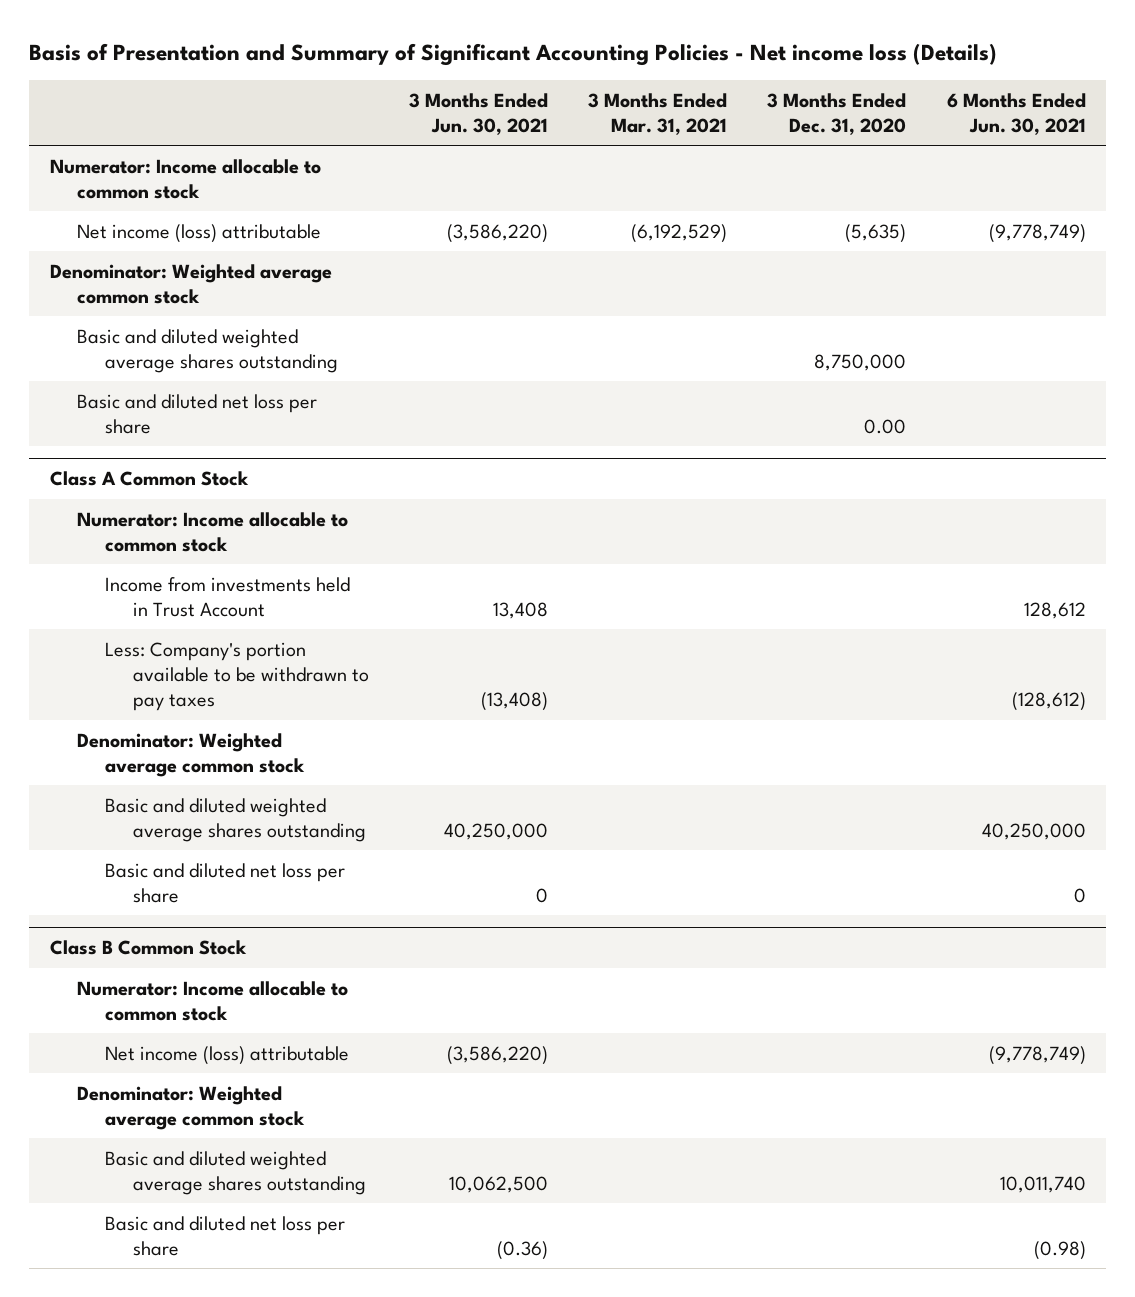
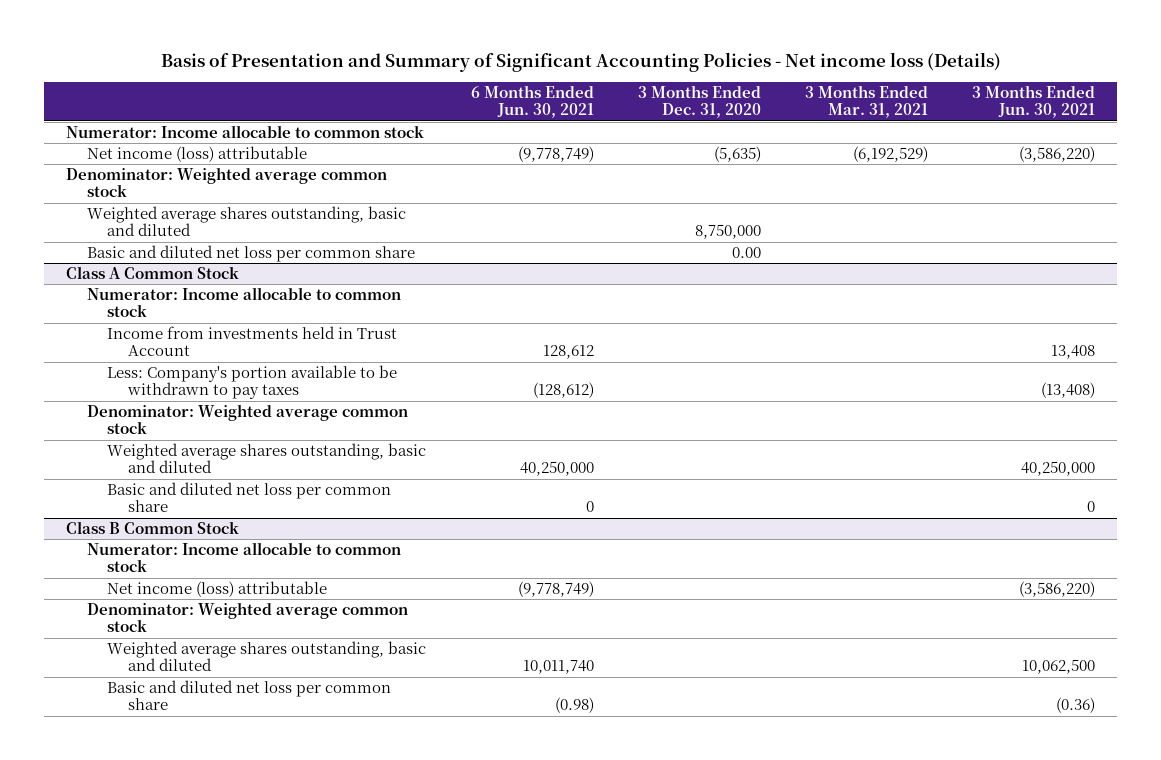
- | 3 Months Ended Jun. 30, 2021 | 3 Months Ended Mar. 31, 2021 | 3 Months Ended Dec. 31, 2020 | 6 Months Ended Jun. 30, 2021
+ | 6 Months Ended Jun. 30, 2021 | 3 Months Ended Dec. 31, 2020 | 3 Months Ended Mar. 31, 2021 | 3 Months Ended Jun. 30, 2021
- Basic and diluted weighted average shares outstanding | | | 8,750,000 |
- Basic and diluted net loss per share | | | 0.00 |
+ Weighted average shares outstanding, basic and diluted | | 8,750,000 | |
+ Basic and diluted net loss per common share | | 0.00 | |
@ Class A Common Stock
- Basic and diluted weighted average shares outstanding | 40,250,000 | | | 40,250,000
- Basic and diluted net loss per share | 0 | | | 0
+ Weighted average shares outstanding, basic and diluted | 40,250,000 | | | 40,250,000
+ Basic and diluted net loss per common share | 0 | | | 0
@ Class B Common Stock
- Basic and diluted weighted average shares outstanding | 10,062,500 | | | 10,011,740
- Basic and diluted net loss per share | (0.36) | | | (0.98)
+ Weighted average shares outstanding, basic and diluted | 10,011,740 | | | 10,062,500
+ Basic and diluted net loss per common share | (0.98) | | | (0.36)

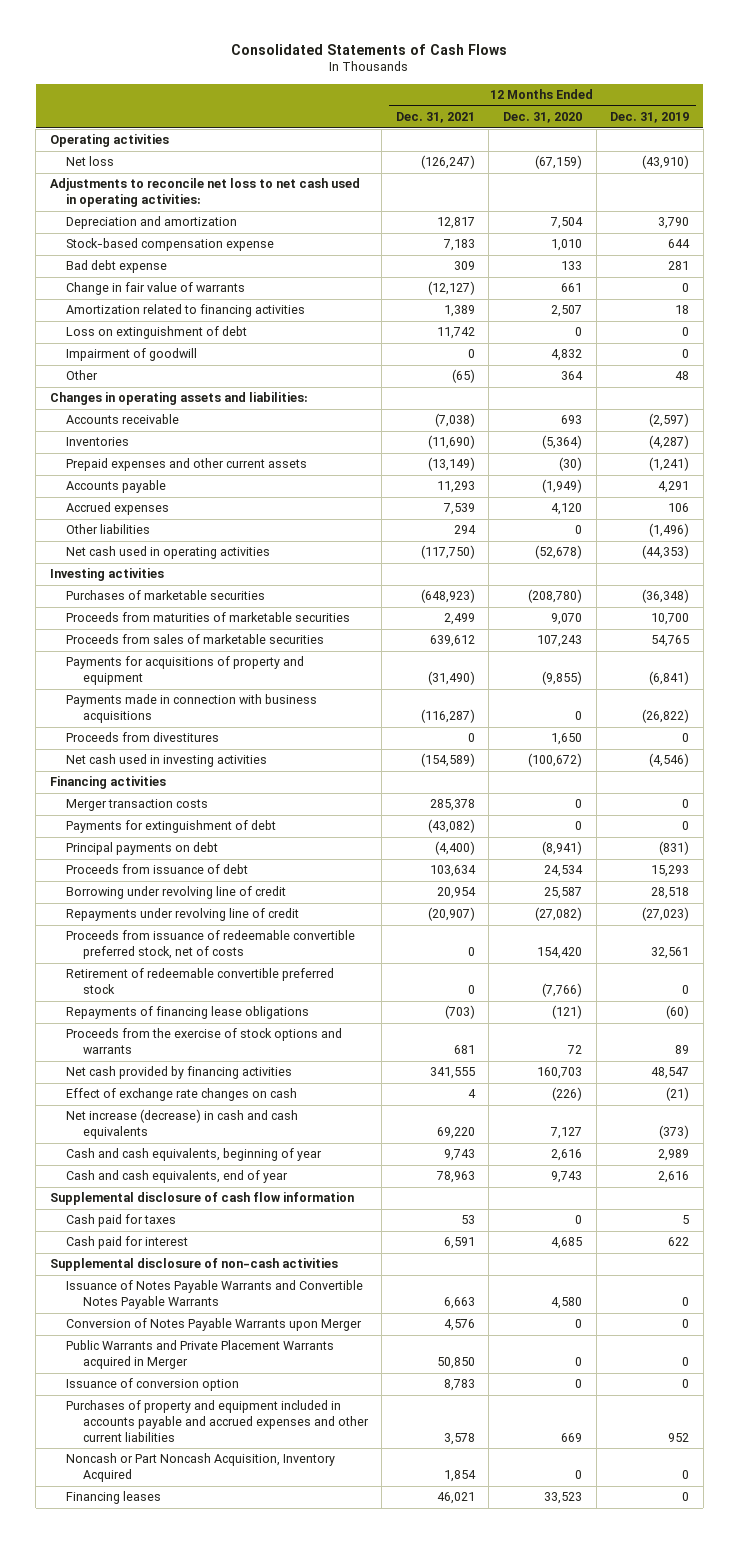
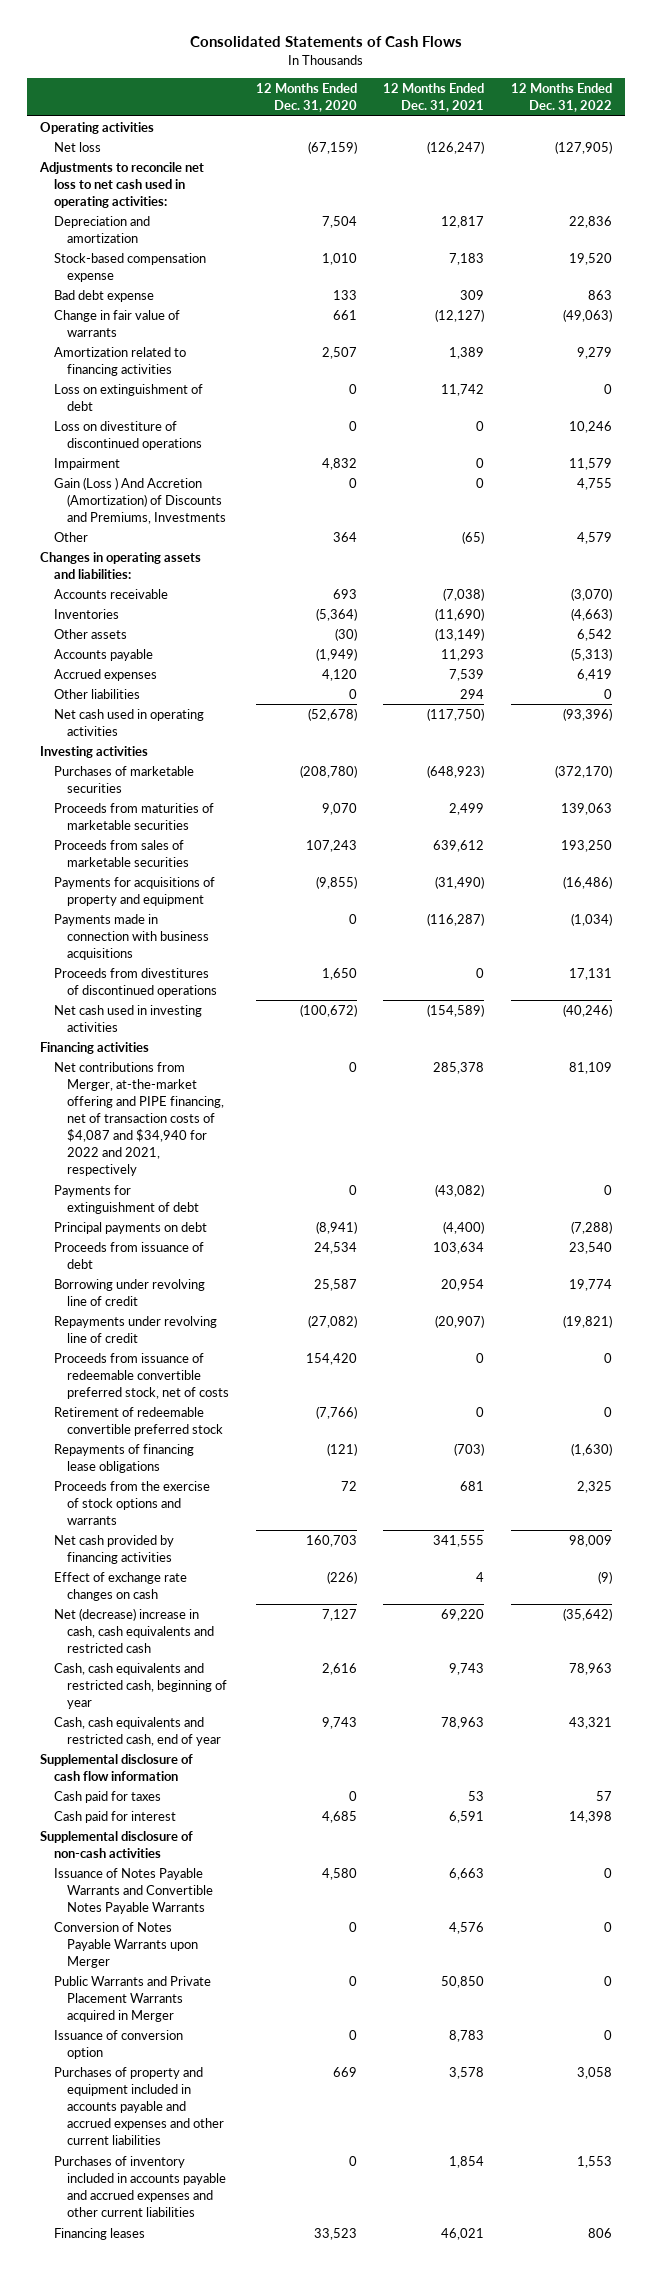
- | 12 Months Ended Dec. 31, 2021 | 12 Months Ended Dec. 31, 2020 | 12 Months Ended Dec. 31, 2019
+ | 12 Months Ended Dec. 31, 2020 | 12 Months Ended Dec. 31, 2021 | 12 Months Ended Dec. 31, 2022
- Impairment of goodwill | 0 | 4,832 | 0
+ Loss on divestiture of discontinued operations | 0 | 0 | 10,246
+ Impairment | 4,832 | 0 | 11,579
+ Gain (Loss ) And Accretion (Amortization) of Discounts and Premiums, Investments | 0 | 0 | 4,755
- Prepaid expenses and other current assets | (13,149) | (30) | (1,241)
+ Other assets | (30) | (13,149) | 6,542
- Proceeds from divestitures | 0 | 1,650 | 0
+ Proceeds from divestitures of discontinued operations | 1,650 | 0 | 17,131
- Merger transaction costs | 285,378 | 0 | 0
+ Net contributions from Merger, at-the-market offering and PIPE financing, net of transaction costs of $4,087 and $34,940 for 2022 and 2021, respectively | 0 | 285,378 | 81,109
- Net increase (decrease) in cash and cash equivalents | 69,220 | 7,127 | (373)
- Cash and cash equivalents, beginning of year | 9,743 | 2,616 | 2,989
- Cash and cash equivalents, end of year | 78,963 | 9,743 | 2,616
+ Net (decrease) increase in cash, cash equivalents and restricted cash | 7,127 | 69,220 | (35,642)
+ Cash, cash equivalents and restricted cash, beginning of year | 2,616 | 9,743 | 78,963
+ Cash, cash equivalents and restricted cash, end of year | 9,743 | 78,963 | 43,321
- Noncash or Part Noncash Acquisition, Inventory Acquired | 1,854 | 0 | 0
+ Purchases of inventory included in accounts payable and accrued expenses and other current liabilities | 0 | 1,854 | 1,553

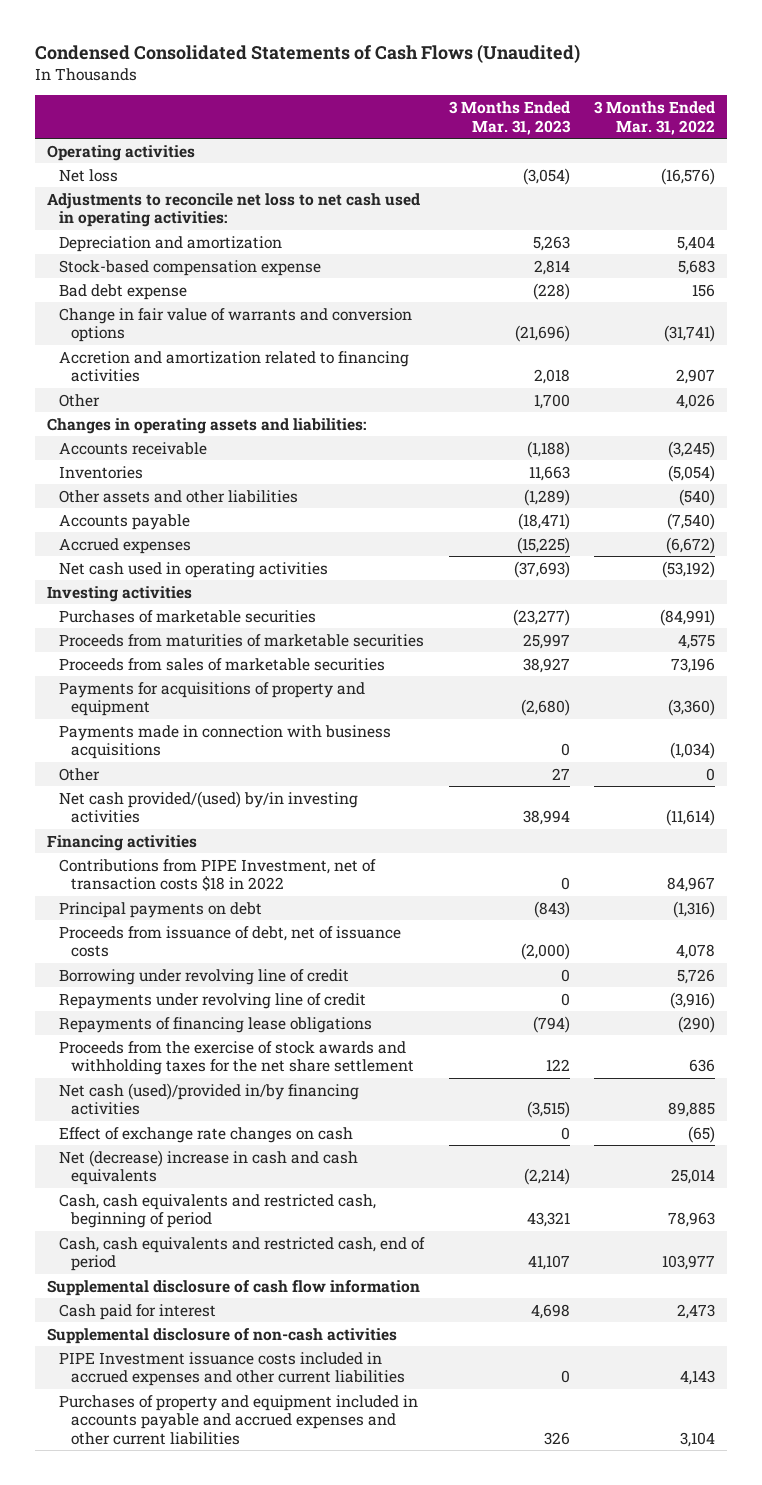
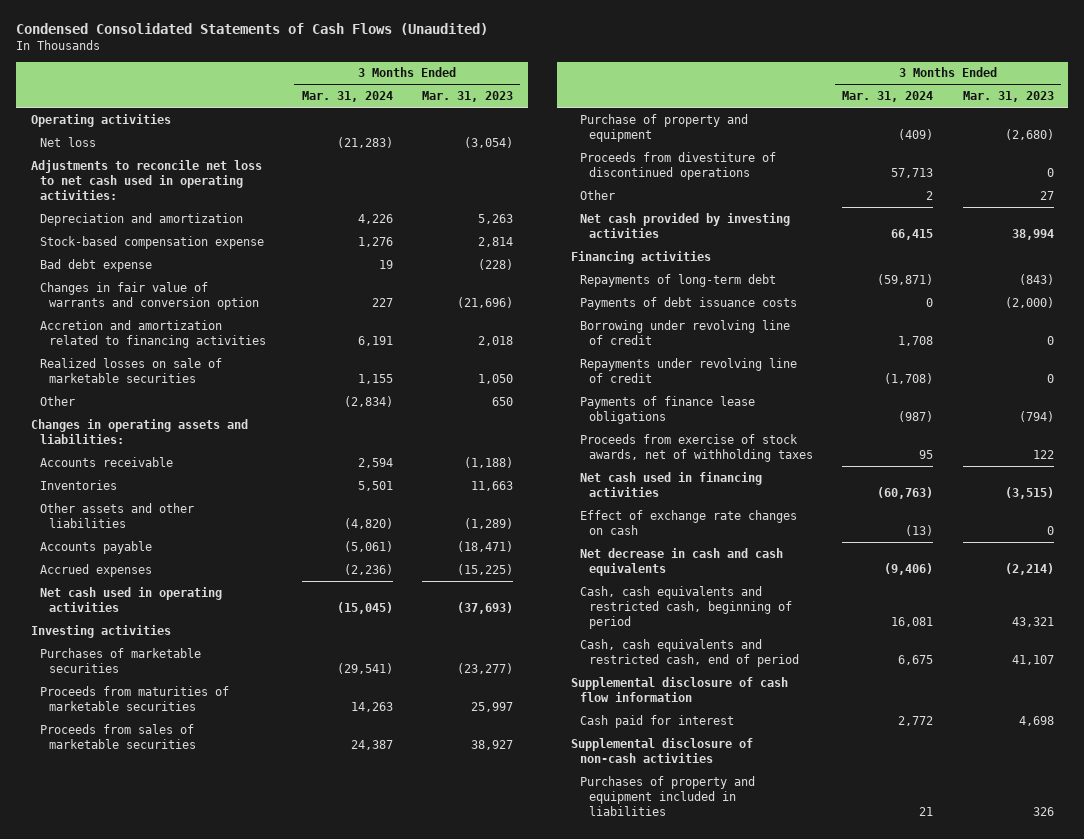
- | 3 Months Ended Mar. 31, 2023 | 3 Months Ended Mar. 31, 2022
+ | 3 Months Ended Mar. 31, 2024 | 3 Months Ended Mar. 31, 2023
- Change in fair value of warrants and conversion options | (21,696) | (31,741)
+ Changes in fair value of warrants and conversion option | 227 | (21,696)
- Other | 1,700 | 4,026
+ Realized losses on sale of marketable securities | 1,155 | 1,050
+ Other | (2,834) | 650
- Payments for acquisitions of property and equipment | (2,680) | (3,360)
- Payments made in connection with business acquisitions | 0 | (1,034)
+ Purchase of property and equipment | (409) | (2,680)
+ Proceeds from divestiture of discontinued operations | 57,713 | 0
- Net cash provided/(used) by/in investing activities | 38,994 | (11,614)
+ Net cash provided by investing activities | 66,415 | 38,994
- Contributions from PIPE Investment, net of transaction costs $18 in 2022 | 0 | 84,967
- Principal payments on debt | (843) | (1,316)
- Proceeds from issuance of debt, net of issuance costs | (2,000) | 4,078
+ Repayments of long-term debt | (59,871) | (843)
+ Payments of debt issuance costs | 0 | (2,000)
- Repayments of financing lease obligations | (794) | (290)
- Proceeds from the exercise of stock awards and withholding taxes for the net share settlement | 122 | 636
- Net cash (used)/provided in/by financing activities | (3,515) | 89,885
+ Payments of finance lease obligations | (987) | (794)
+ Proceeds from exercise of stock awards, net of withholding taxes | 95 | 122
+ Net cash used in financing activities | (60,763) | (3,515)
- Net (decrease) increase in cash and cash equivalents | (2,214) | 25,014
+ Net decrease in cash and cash equivalents | (9,406) | (2,214)
- PIPE Investment issuance costs included in accrued expenses and other current liabilities | 0 | 4,143
- Purchases of property and equipment included in accounts payable and accrued expenses and other current liabilities | 326 | 3,104
+ Purchases of property and equipment included in liabilities | 21 | 326

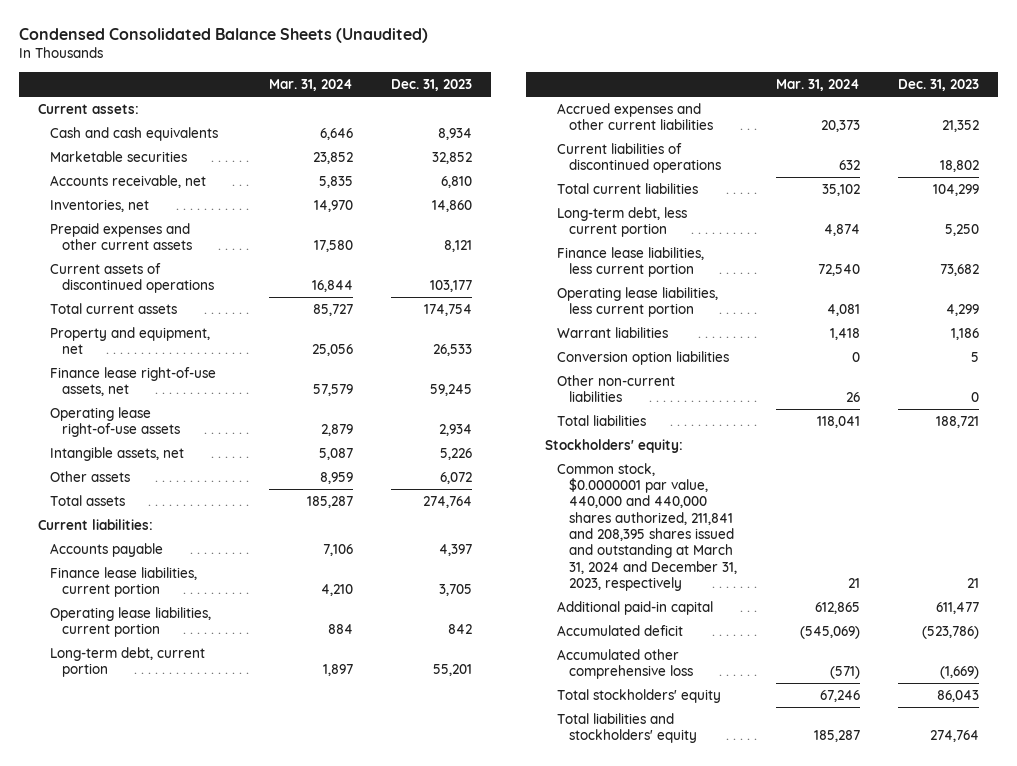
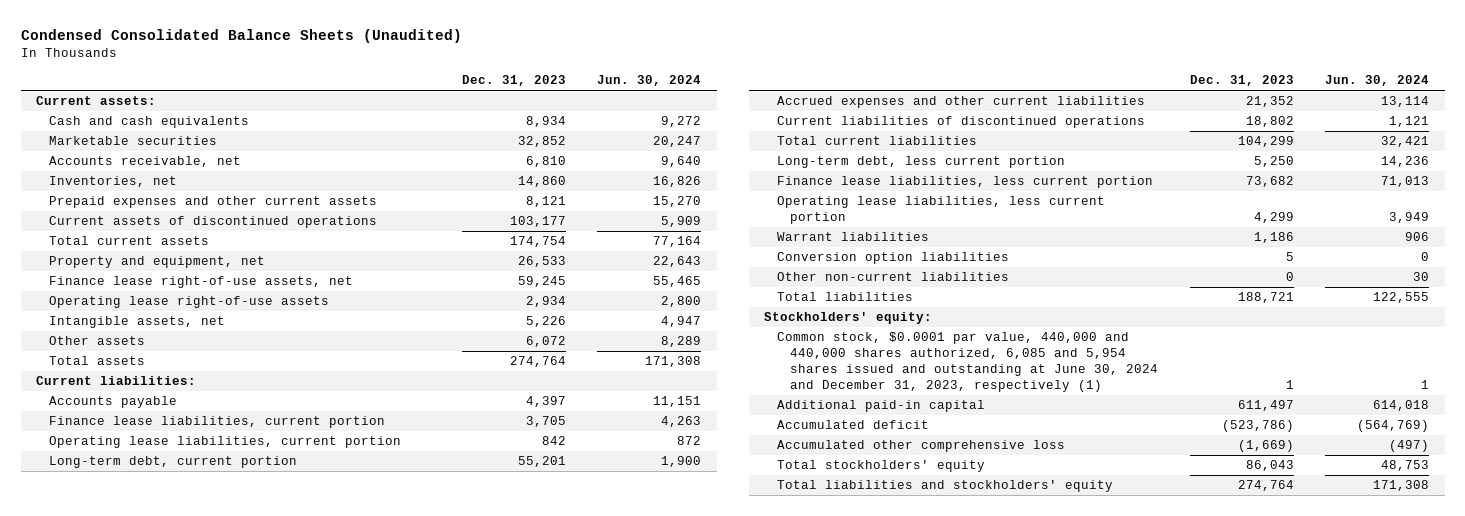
- | Mar. 31, 2024 | Dec. 31, 2023
+ | Dec. 31, 2023 | Jun. 30, 2024
- Common stock, $0.0000001 par value, 440,000 and 440,000 shares authorized, 211,841 and 208,395 shares issued and outstanding at March 31, 2024 and December 31, 2023, respectively | 21 | 21
- Additional paid-in capital | 612,865 | 611,477
+ Common stock, $0.0001 par value, 440,000 and 440,000 shares authorized, 6,085 and 5,954 shares issued and outstanding at June 30, 2024 and December 31, 2023, respectively (1) | 1 | 1
+ Additional paid-in capital | 611,497 | 614,018

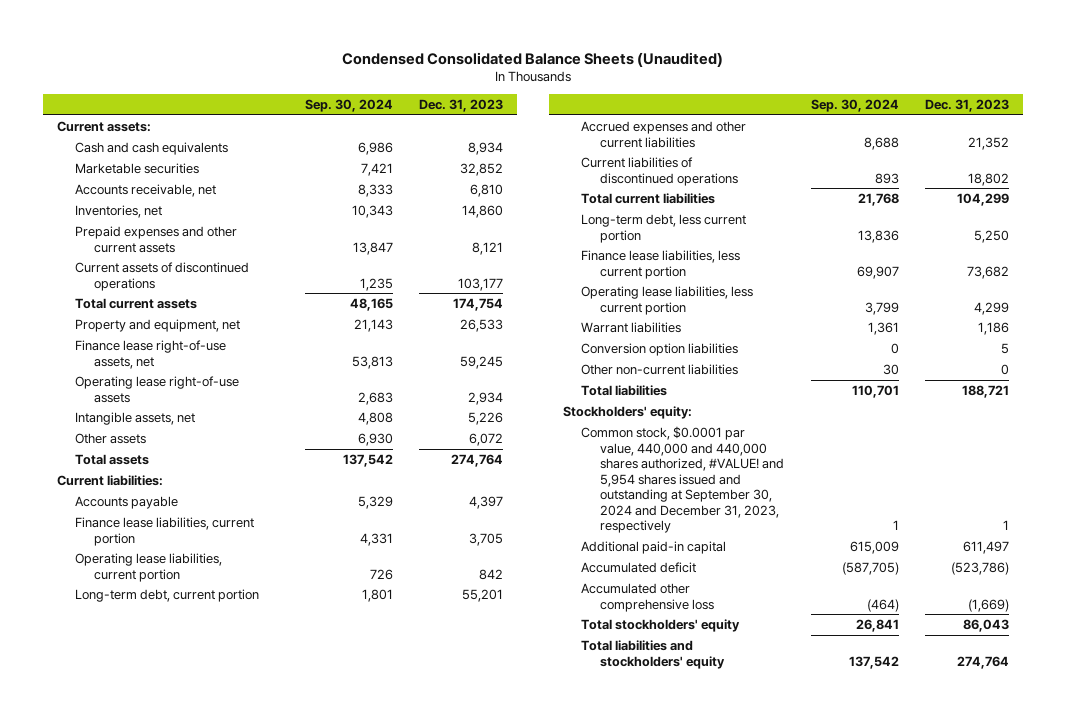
- | Dec. 31, 2023 | Jun. 30, 2024
+ | Sep. 30, 2024 | Dec. 31, 2023
- Common stock, $0.0001 par value, 440,000 and 440,000 shares authorized, 6,085 and 5,954 shares issued and outstanding at June 30, 2024 and December 31, 2023, respectively (1) | 1 | 1
+ Common stock, $0.0001 par value, 440,000 and 440,000 shares authorized, #VALUE! and 5,954 shares issued and outstanding at September 30, 2024 and December 31, 2023, respectively | 1 | 1

